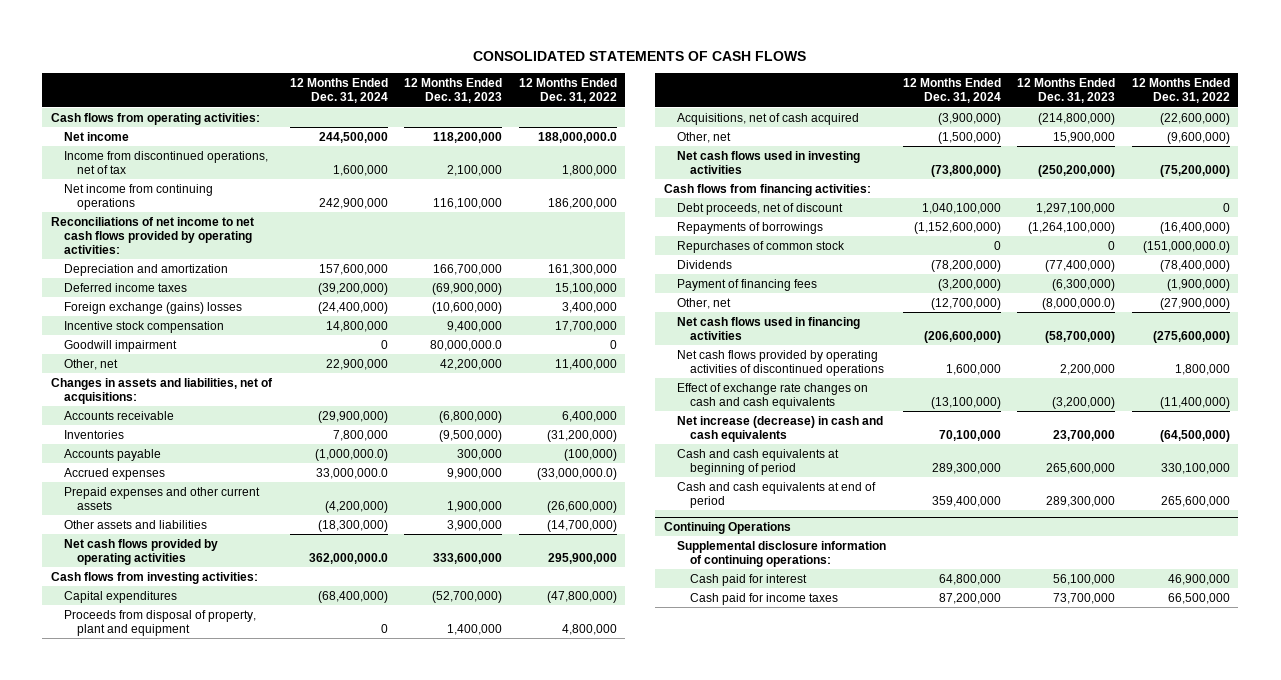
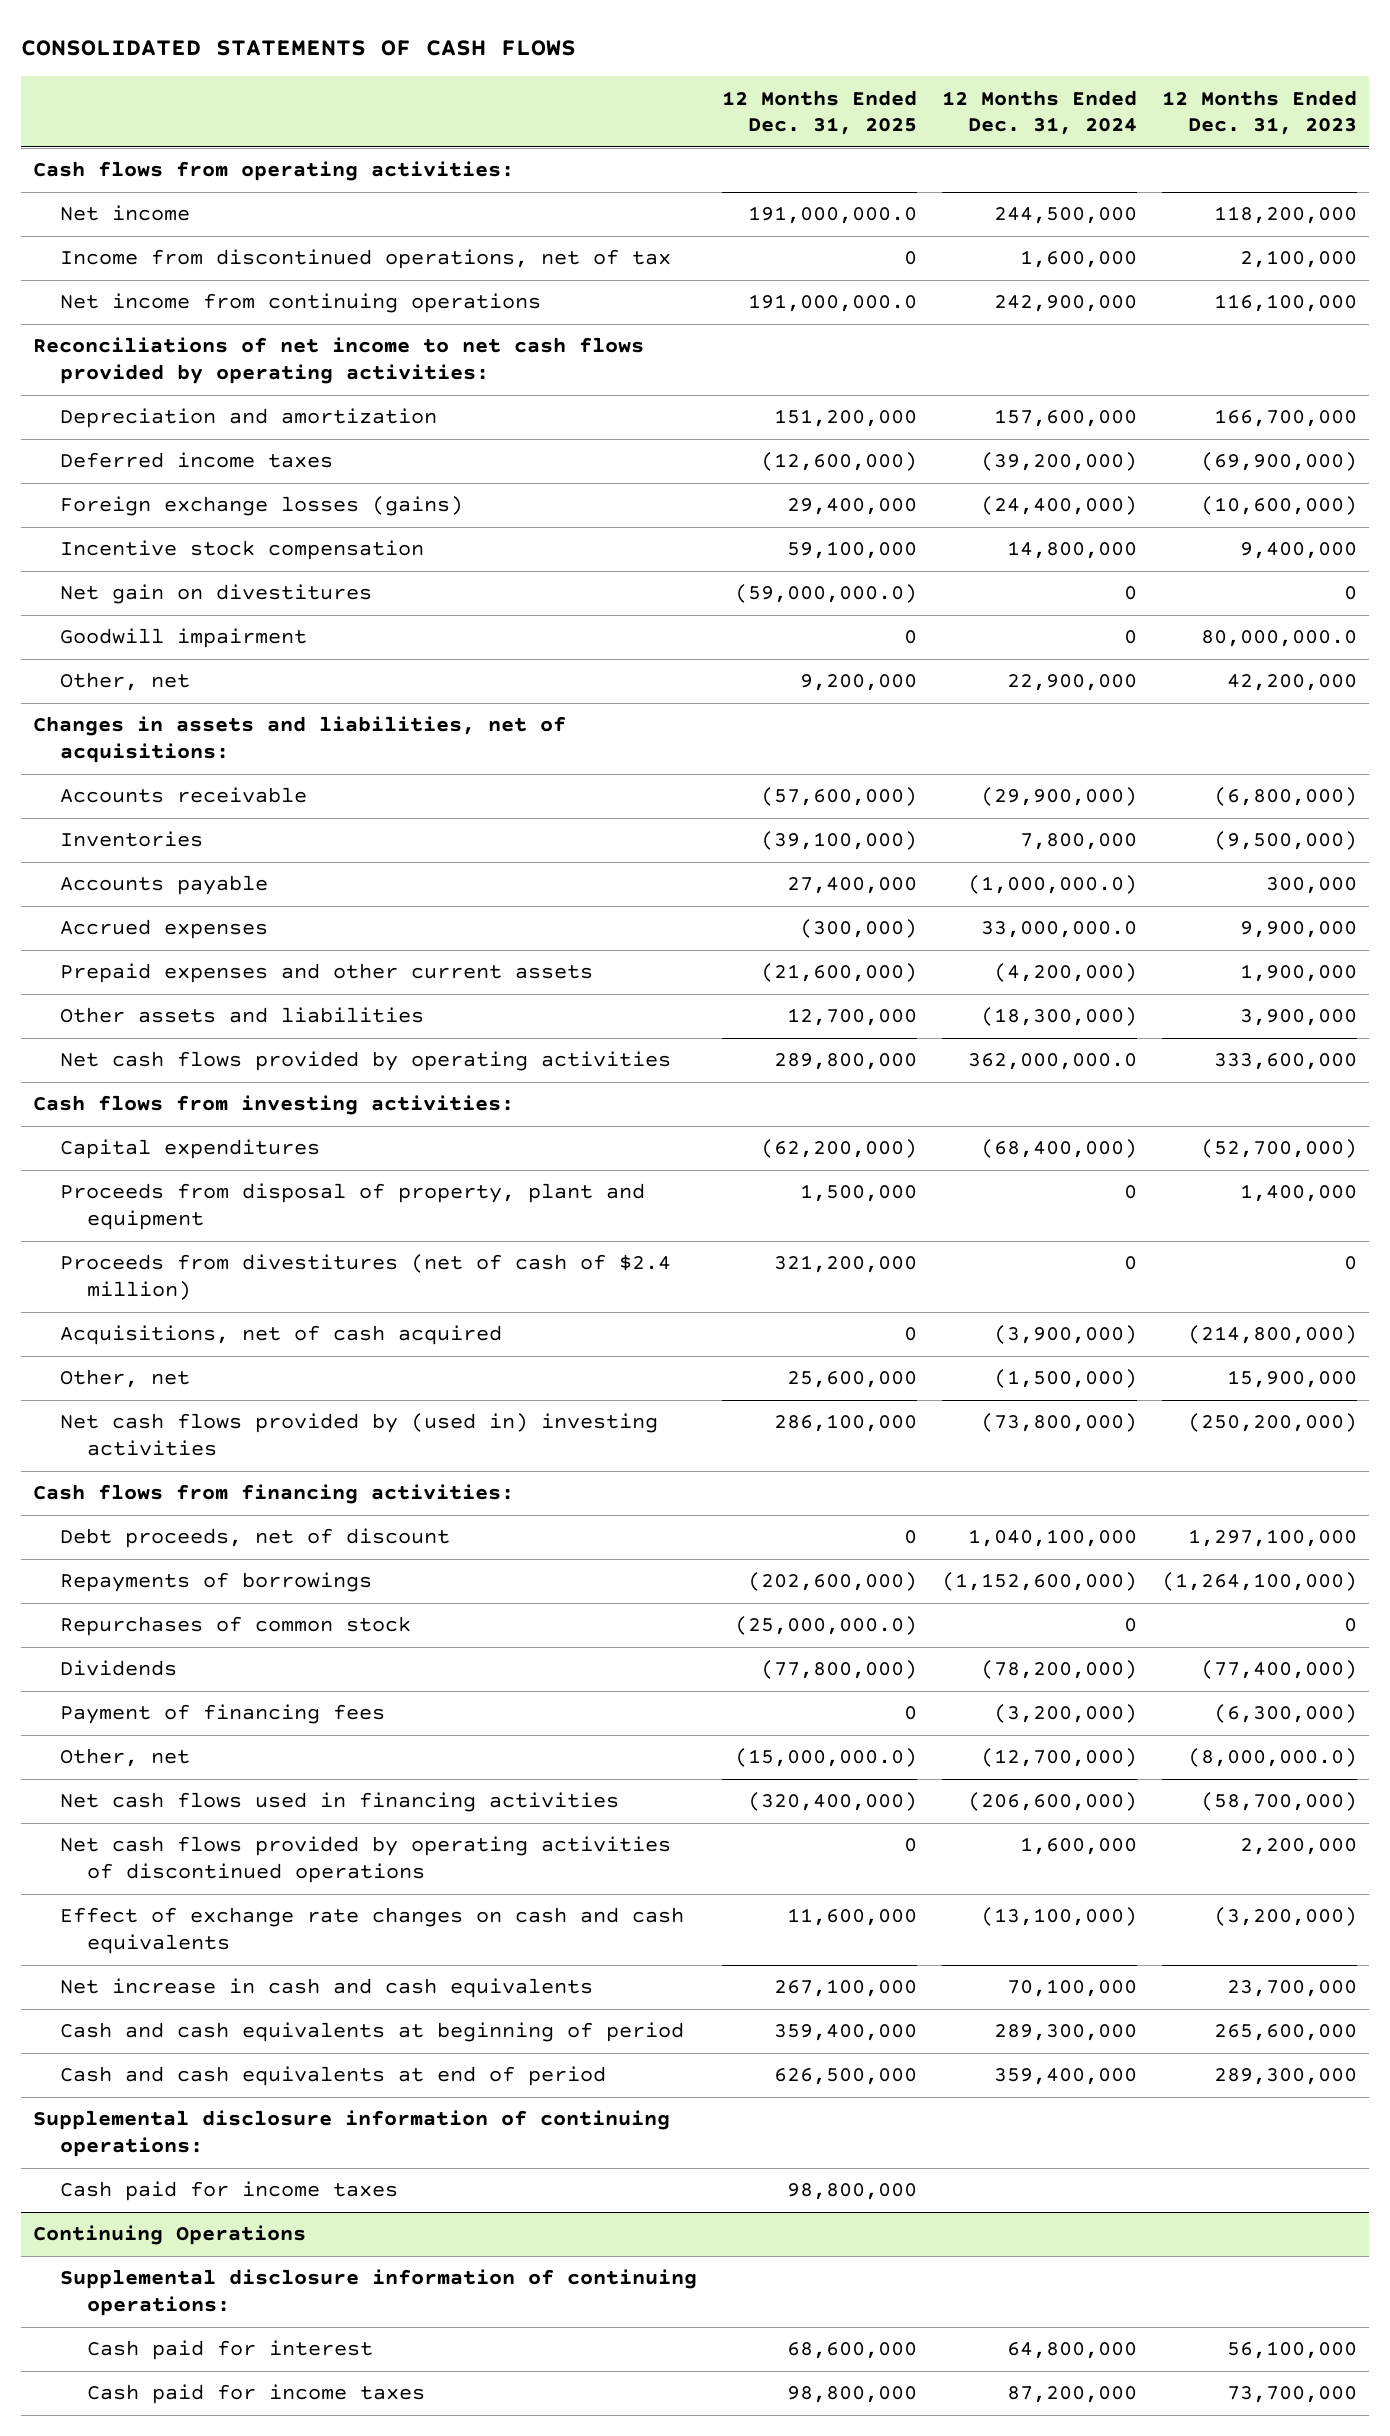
- | 12 Months Ended Dec. 31, 2024 | 12 Months Ended Dec. 31, 2023 | 12 Months Ended Dec. 31, 2022
+ | 12 Months Ended Dec. 31, 2025 | 12 Months Ended Dec. 31, 2024 | 12 Months Ended Dec. 31, 2023
- Foreign exchange (gains) losses | (24,400,000) | (10,600,000) | 3,400,000
+ Foreign exchange losses (gains) | 29,400,000 | (24,400,000) | (10,600,000)
+ Net gain on divestitures | (59,000,000.0) | 0 | 0
+ Proceeds from divestitures (net of cash of $2.4 million) | 321,200,000 | 0 | 0
- Net cash flows used in investing activities | (73,800,000) | (250,200,000) | (75,200,000)
+ Net cash flows provided by (used in) investing activities | 286,100,000 | (73,800,000) | (250,200,000)
- Net increase (decrease) in cash and cash equivalents | 70,100,000 | 23,700,000 | (64,500,000)
+ Net increase in cash and cash equivalents | 267,100,000 | 70,100,000 | 23,700,000
+ Supplemental disclosure information of continuing operations:
+ Cash paid for income taxes | 98,800,000 | |

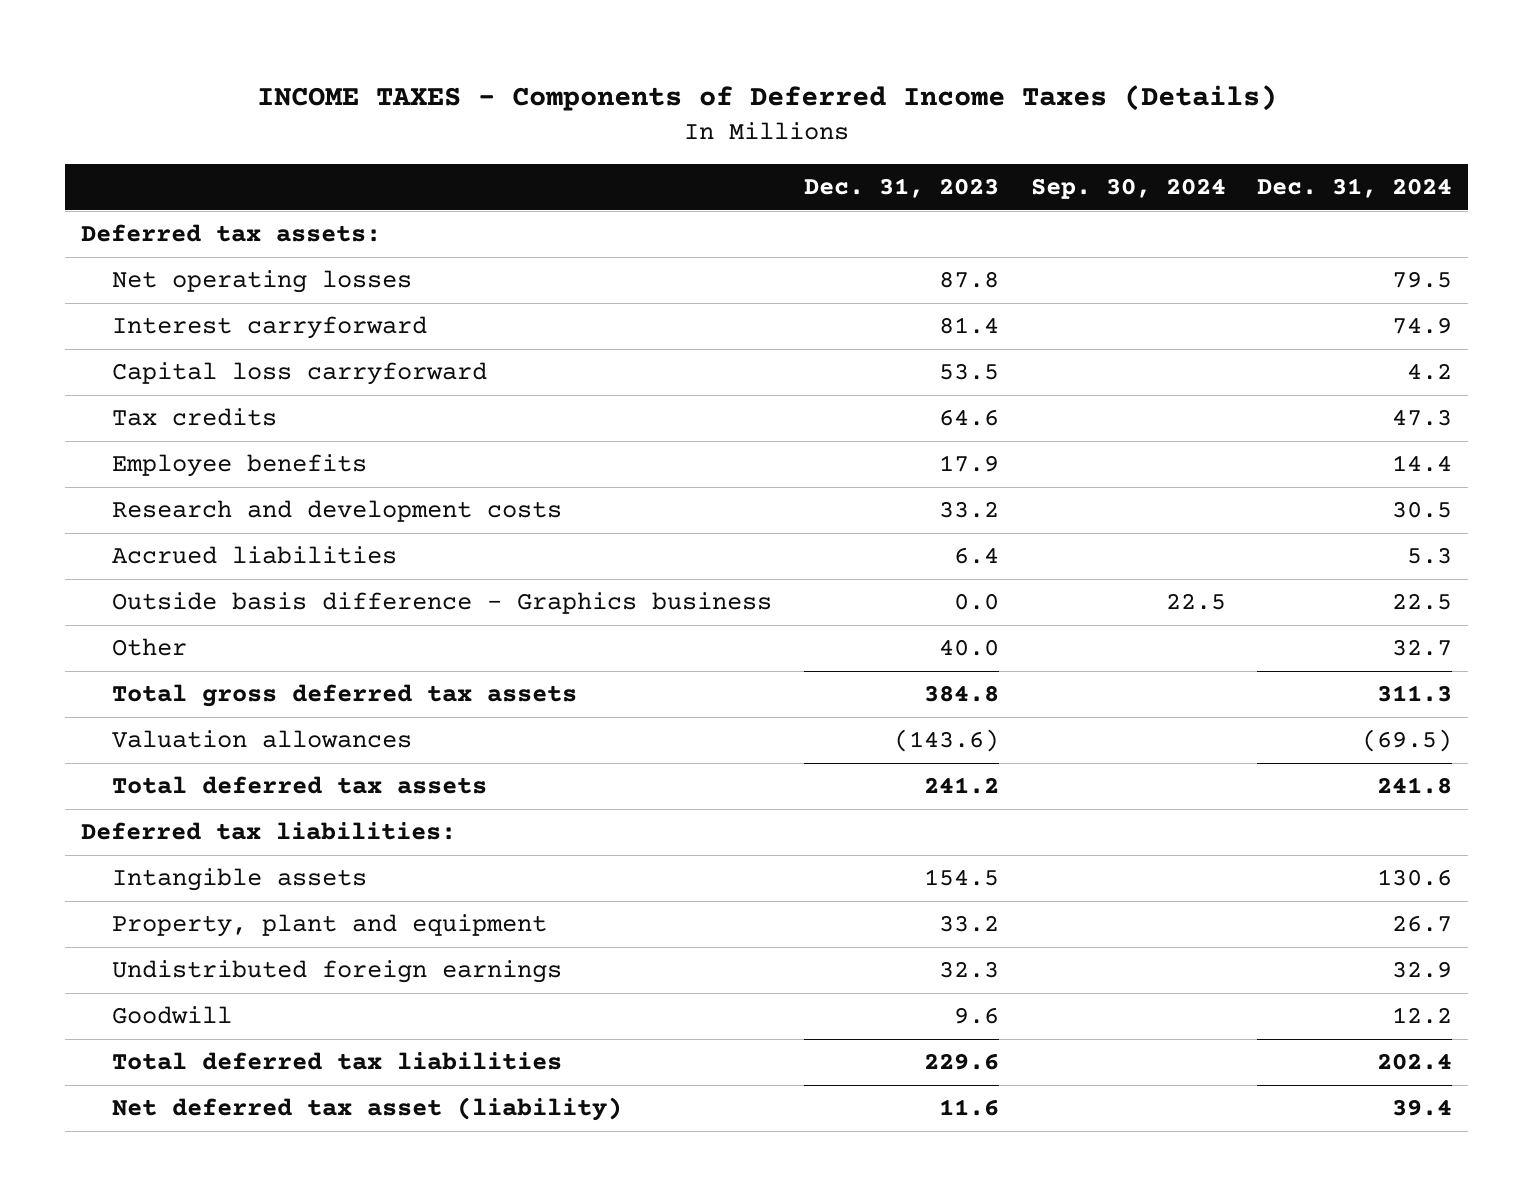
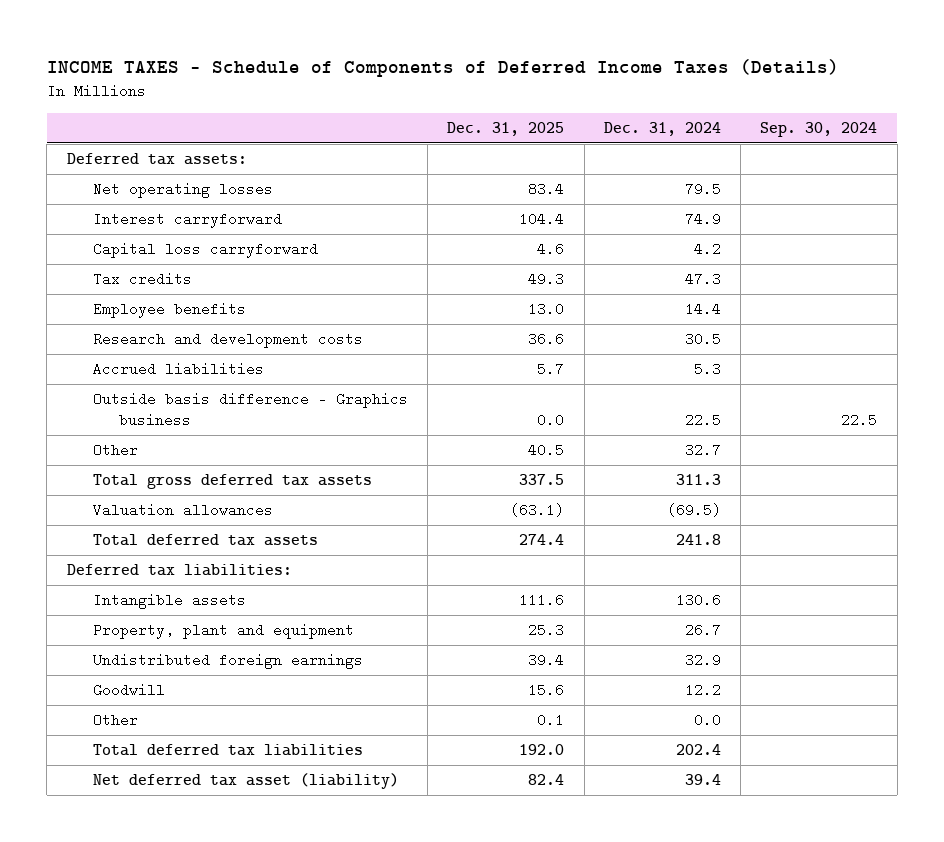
- INCOME TAXES - Components of Deferred Income Taxes (Details)
+ INCOME TAXES - Schedule of Components of Deferred Income Taxes (Details)
- | Dec. 31, 2023 | Sep. 30, 2024 | Dec. 31, 2024
+ | Dec. 31, 2025 | Dec. 31, 2024 | Sep. 30, 2024
+ Other | 0.1 | 0.0 |

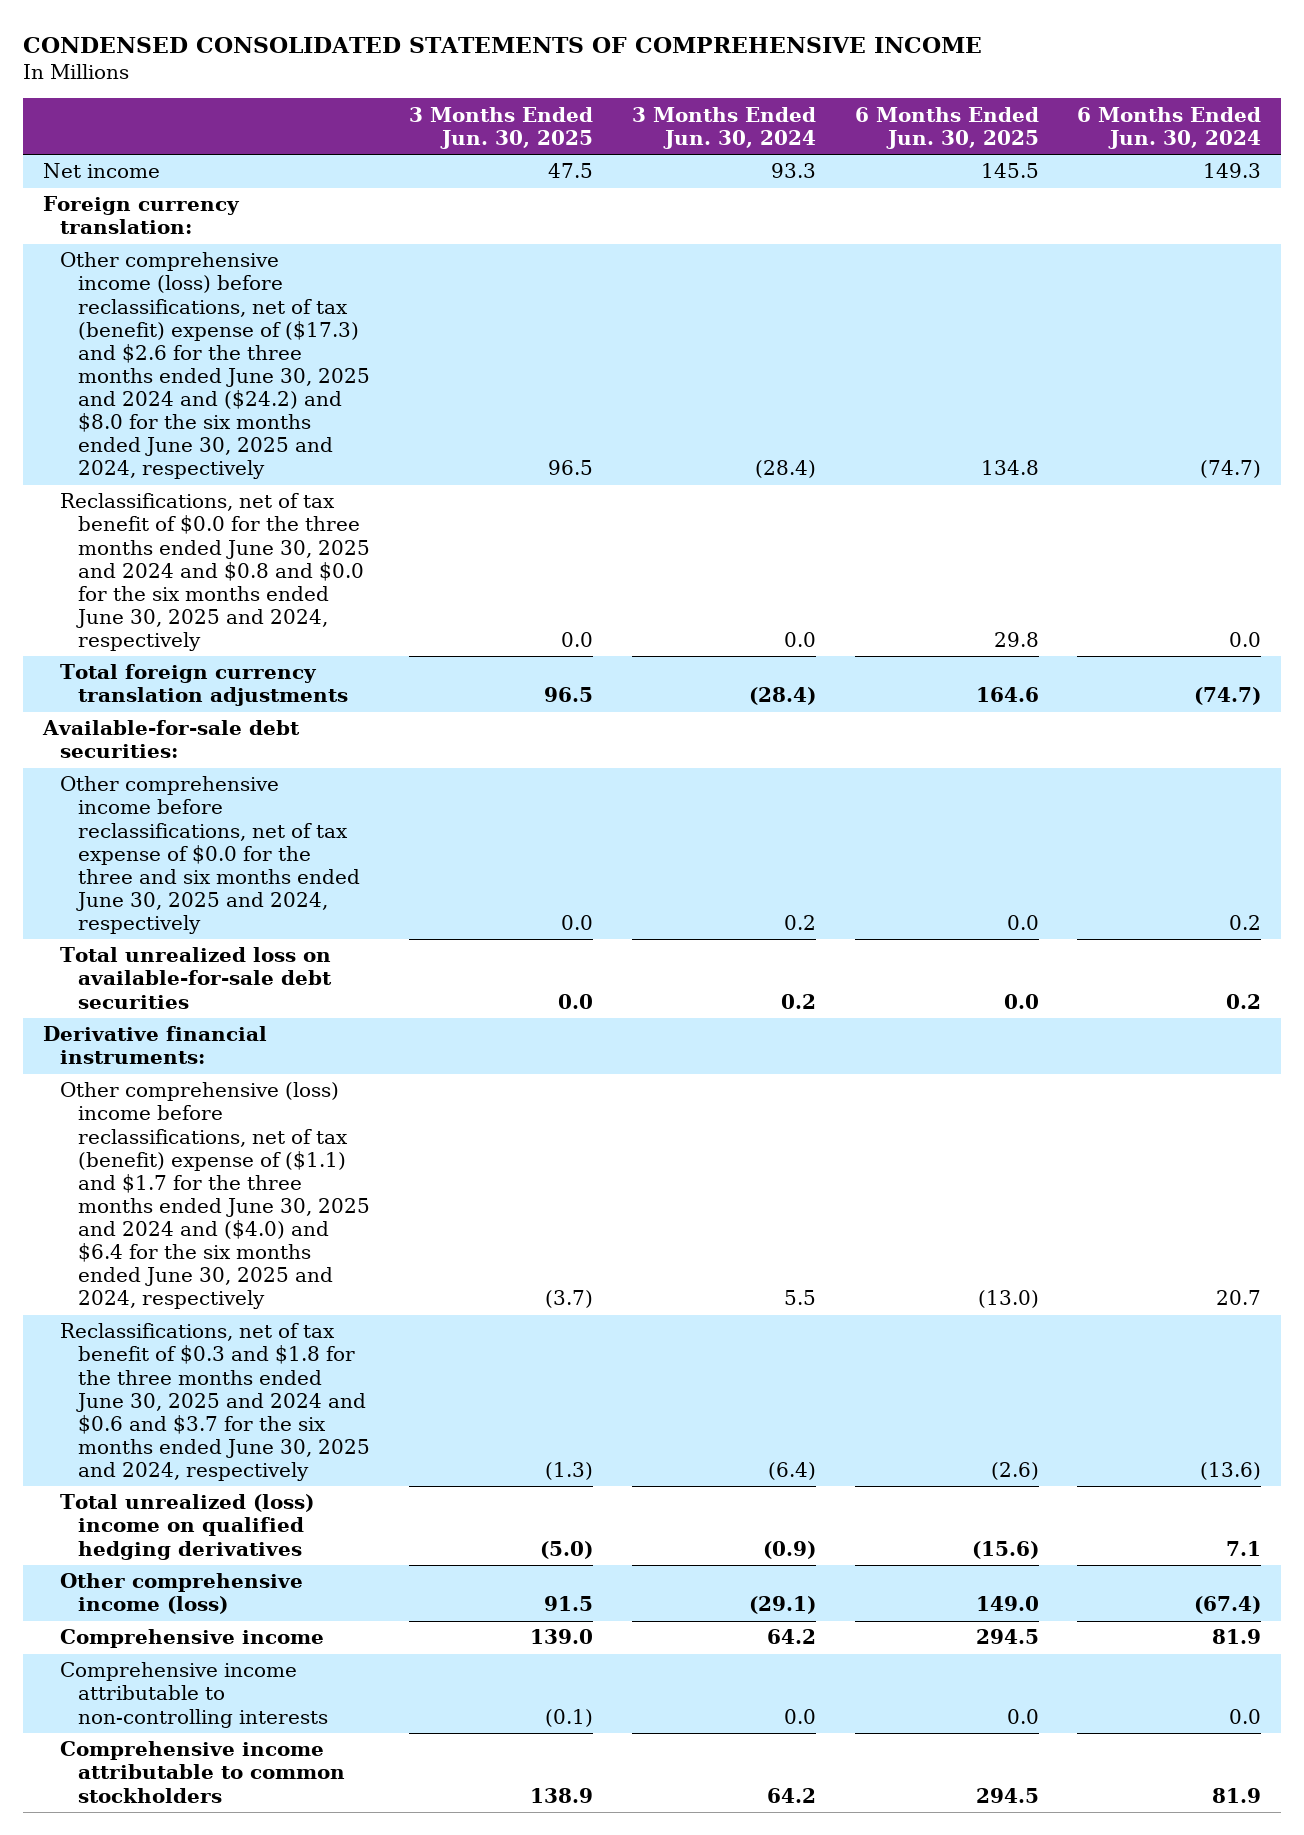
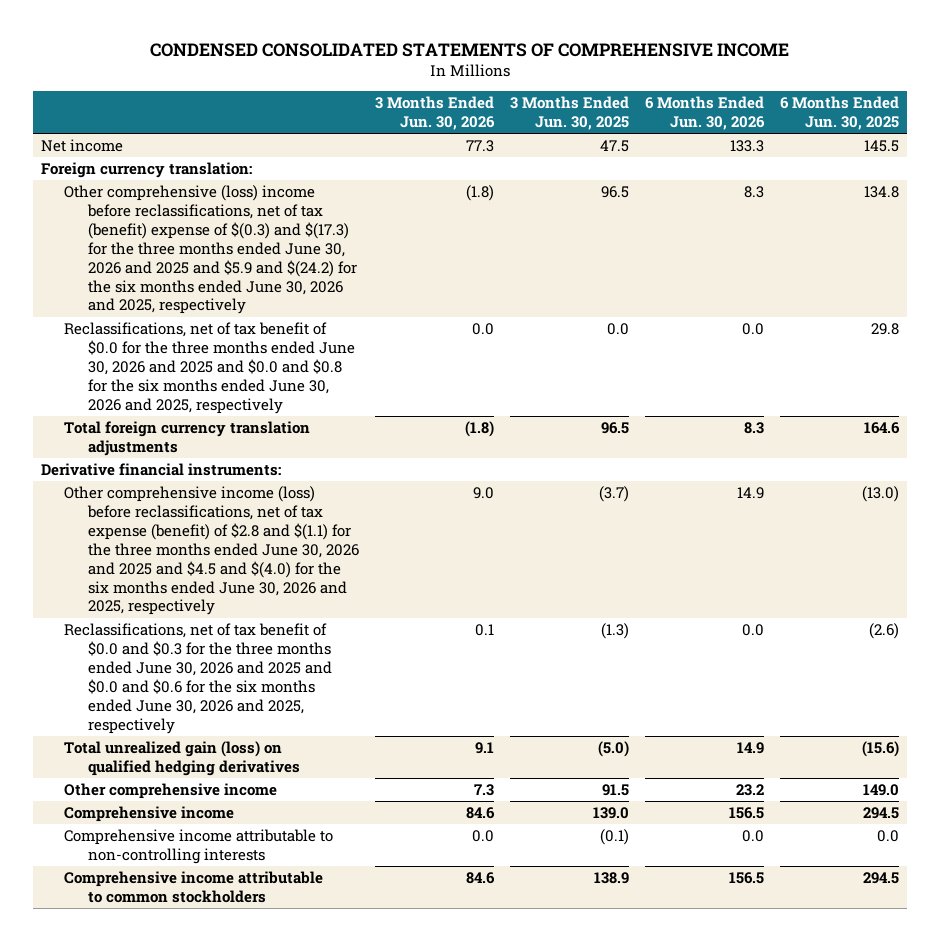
- | 3 Months Ended Jun. 30, 2025 | 3 Months Ended Jun. 30, 2024 | 6 Months Ended Jun. 30, 2025 | 6 Months Ended Jun. 30, 2024
+ | 3 Months Ended Jun. 30, 2026 | 3 Months Ended Jun. 30, 2025 | 6 Months Ended Jun. 30, 2026 | 6 Months Ended Jun. 30, 2025
- Other comprehensive income (loss) before reclassifications, net of tax (benefit) expense of ($17.3) and $2.6 for the three months ended June 30, 2025 and 2024 and ($24.2) and $8.0 for the six months ended June 30, 2025 and 2024, respectively | 96.5 | (28.4) | 134.8 | (74.7)
- Reclassifications, net of tax benefit of $0.0 for the three months ended June 30, 2025 and 2024 and $0.8 and $0.0 for the six months ended June 30, 2025 and 2024, respectively | 0.0 | 0.0 | 29.8 | 0.0
+ Other comprehensive (loss) income before reclassifications, net of tax (benefit) expense of $(0.3) and $(17.3) for the three months ended June 30, 2026 and 2025 and $5.9 and $(24.2) for the six months ended June 30, 2026 and 2025, respectively | (1.8) | 96.5 | 8.3 | 134.8
+ Reclassifications, net of tax benefit of $0.0 for the three months ended June 30, 2026 and 2025 and $0.0 and $0.8 for the six months ended June 30, 2026 and 2025, respectively | 0.0 | 0.0 | 0.0 | 29.8
- Available-for-sale debt securities:
- Other comprehensive income before reclassifications, net of tax expense of $0.0 for the three and six months ended June 30, 2025 and 2024, respectively | 0.0 | 0.2 | 0.0 | 0.2
- Total unrealized loss on available-for-sale debt securities | 0.0 | 0.2 | 0.0 | 0.2
- Other comprehensive (loss) income before reclassifications, net of tax (benefit) expense of ($1.1) and $1.7 for the three months ended June 30, 2025 and 2024 and ($4.0) and $6.4 for the six months ended June 30, 2025 and 2024, respectively | (3.7) | 5.5 | (13.0) | 20.7
- Reclassifications, net of tax benefit of $0.3 and $1.8 for the three months ended June 30, 2025 and 2024 and $0.6 and $3.7 for the six months ended June 30, 2025 and 2024, respectively | (1.3) | (6.4) | (2.6) | (13.6)
- Total unrealized (loss) income on qualified hedging derivatives | (5.0) | (0.9) | (15.6) | 7.1
- Other comprehensive income (loss) | 91.5 | (29.1) | 149.0 | (67.4)
+ Other comprehensive income (loss) before reclassifications, net of tax expense (benefit) of $2.8 and $(1.1) for the three months ended June 30, 2026 and 2025 and $4.5 and $(4.0) for the six months ended June 30, 2026 and 2025, respectively | 9.0 | (3.7) | 14.9 | (13.0)
+ Reclassifications, net of tax benefit of $0.0 and $0.3 for the three months ended June 30, 2026 and 2025 and $0.0 and $0.6 for the six months ended June 30, 2026 and 2025, respectively | 0.1 | (1.3) | 0.0 | (2.6)
+ Total unrealized gain (loss) on qualified hedging derivatives | 9.1 | (5.0) | 14.9 | (15.6)
+ Other comprehensive income | 7.3 | 91.5 | 23.2 | 149.0

